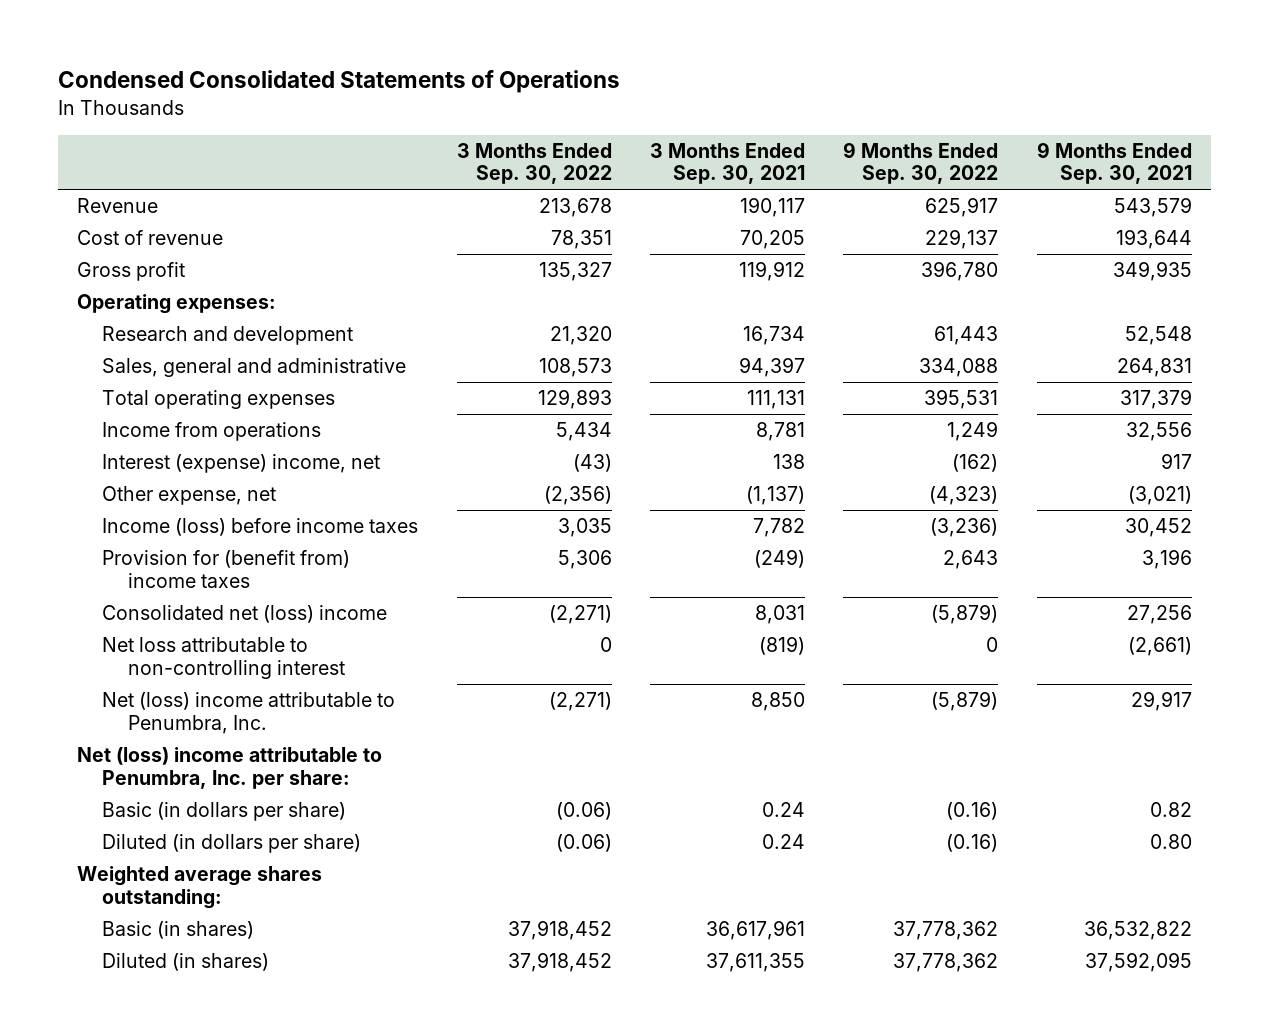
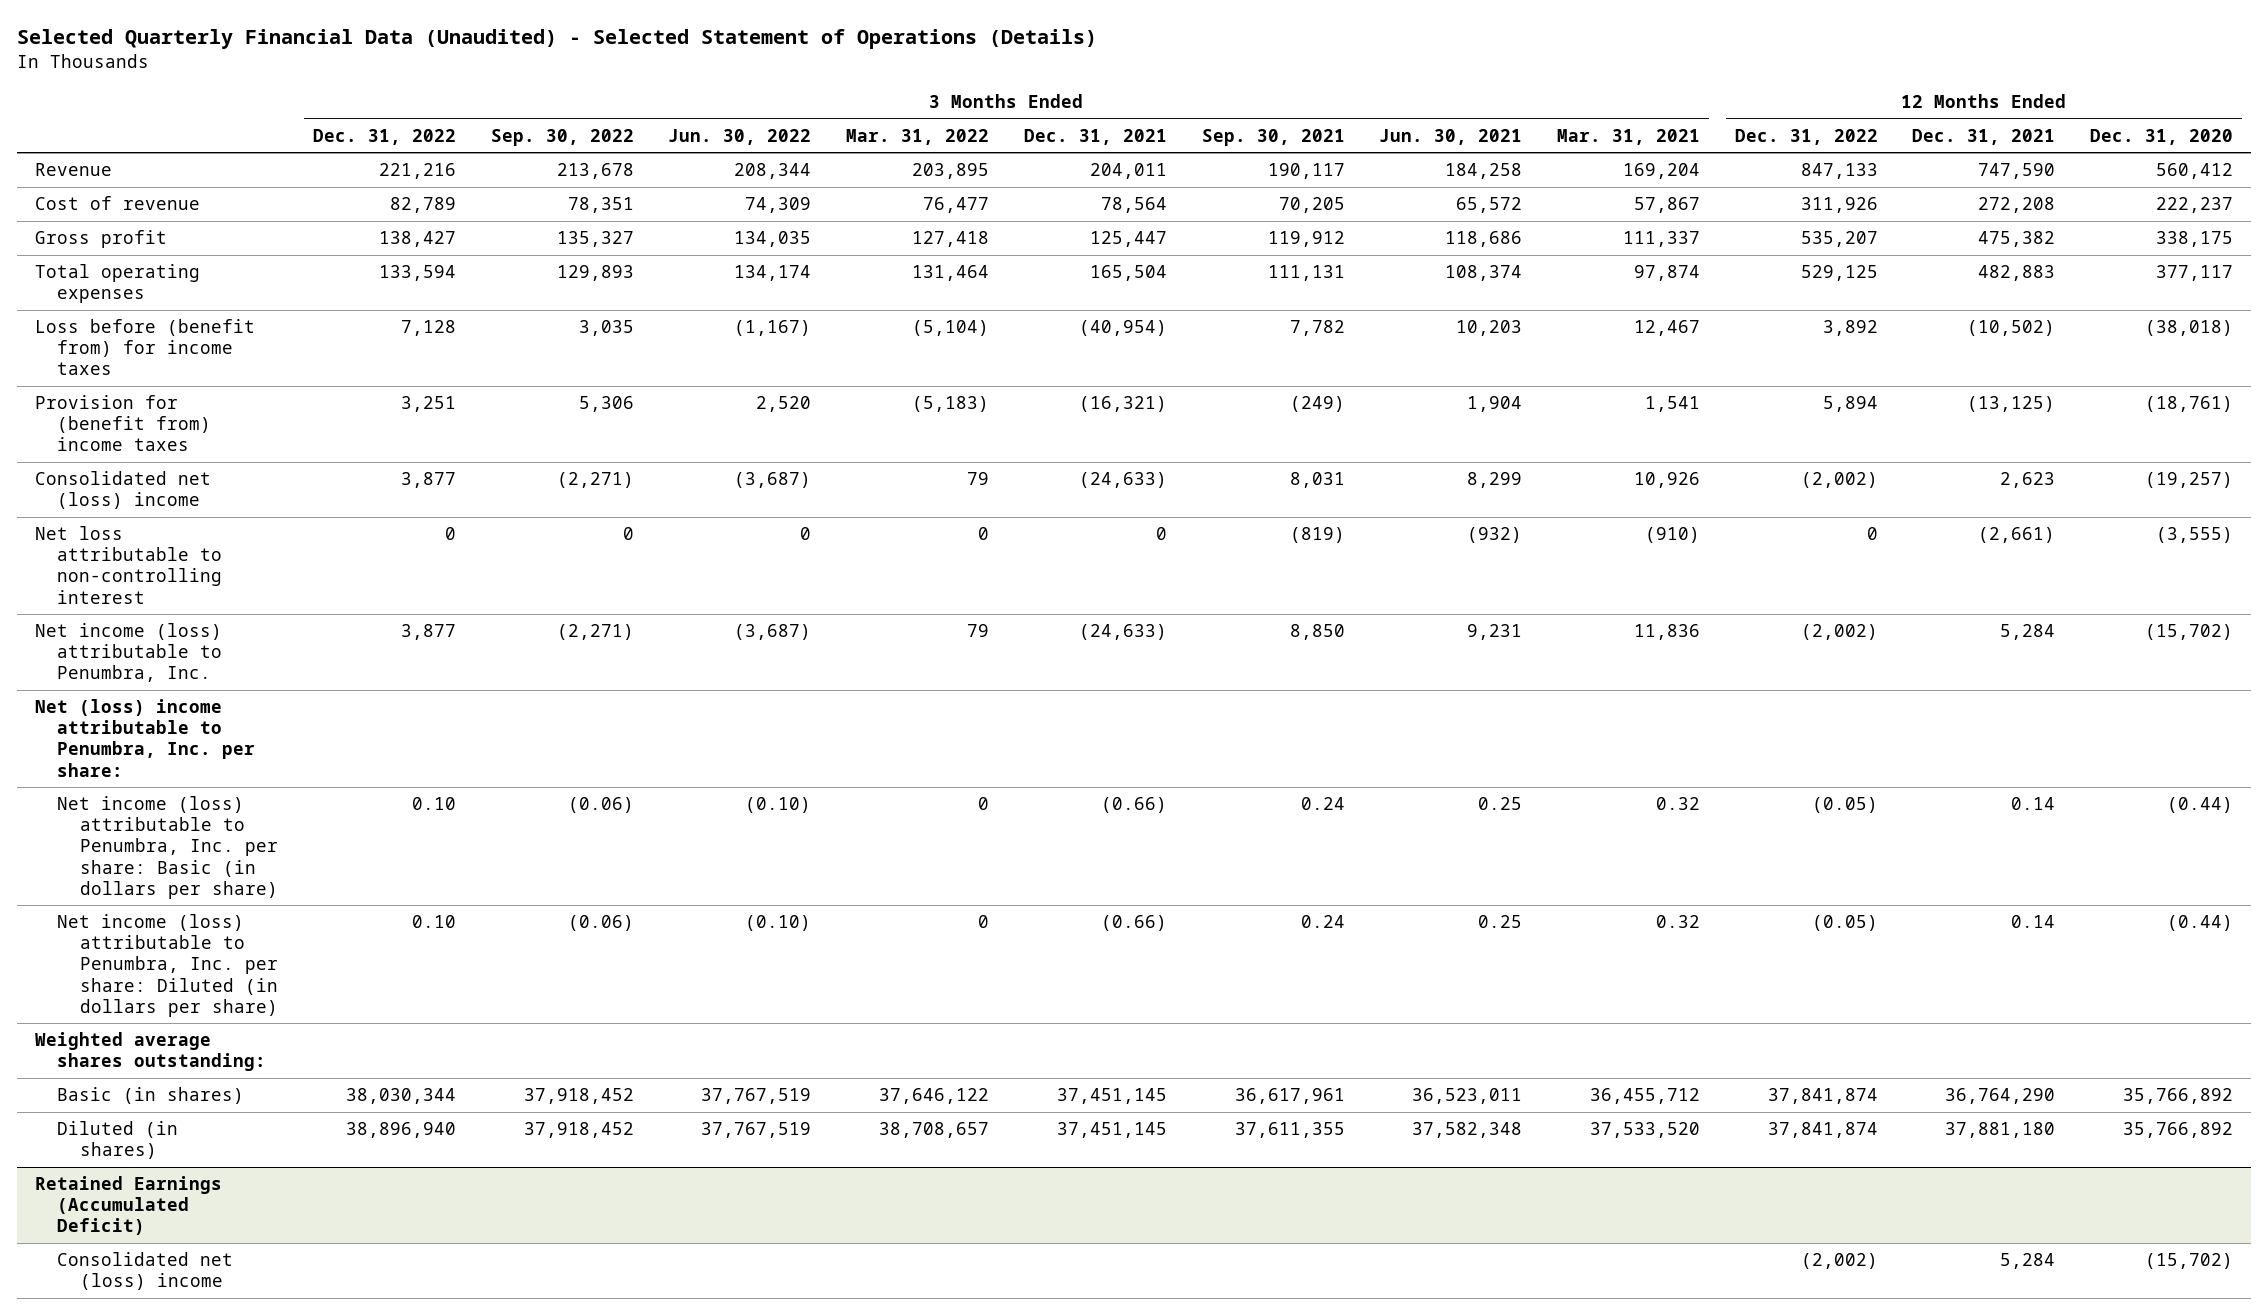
- Condensed Consolidated Statements of Operations
+ Selected Quarterly Financial Data (Unaudited) - Selected Statement of Operations (Details)
- | 3 Months Ended Sep. 30, 2022 | 3 Months Ended Sep. 30, 2021 | 9 Months Ended Sep. 30, 2022 | 9 Months Ended Sep. 30, 2021
+ | 3 Months Ended Dec. 31, 2022 | 3 Months Ended Sep. 30, 2022 | 3 Months Ended Jun. 30, 2022 | 3 Months Ended Mar. 31, 2022 | 3 Months Ended Dec. 31, 2021 | 3 Months Ended Sep. 30, 2021 | 3 Months Ended Jun. 30, 2021 | 3 Months Ended Mar. 31, 2021 | 12 Months Ended Dec. 31, 2022 | 12 Months Ended Dec. 31, 2021 | 12 Months Ended Dec. 31, 2020
- Operating expenses:
- Research and development | 21,320 | 16,734 | 61,443 | 52,548
- Sales, general and administrative | 108,573 | 94,397 | 334,088 | 264,831
- Income from operations | 5,434 | 8,781 | 1,249 | 32,556
- Interest (expense) income, net | (43) | 138 | (162) | 917
- Other expense, net | (2,356) | (1,137) | (4,323) | (3,021)
- Income (loss) before income taxes | 3,035 | 7,782 | (3,236) | 30,452
+ Loss before (benefit from) for income taxes | 7,128 | 3,035 | (1,167) | (5,104) | (40,954) | 7,782 | 10,203 | 12,467 | 3,892 | (10,502) | (38,018)
- Net (loss) income attributable to Penumbra, Inc. | (2,271) | 8,850 | (5,879) | 29,917
+ Net income (loss) attributable to Penumbra, Inc. | 3,877 | (2,271) | (3,687) | 79 | (24,633) | 8,850 | 9,231 | 11,836 | (2,002) | 5,284 | (15,702)
- Basic (in dollars per share) | (0.06) | 0.24 | (0.16) | 0.82
- Diluted (in dollars per share) | (0.06) | 0.24 | (0.16) | 0.80
+ Net income (loss) attributable to Penumbra, Inc. per share: Basic (in dollars per share) | 0.10 | (0.06) | (0.10) | 0 | (0.66) | 0.24 | 0.25 | 0.32 | (0.05) | 0.14 | (0.44)
+ Net income (loss) attributable to Penumbra, Inc. per share: Diluted (in dollars per share) | 0.10 | (0.06) | (0.10) | 0 | (0.66) | 0.24 | 0.25 | 0.32 | (0.05) | 0.14 | (0.44)
+ Retained Earnings (Accumulated Deficit)
+ Consolidated net (loss) income | | | | | | | | | (2,002) | 5,284 | (15,702)

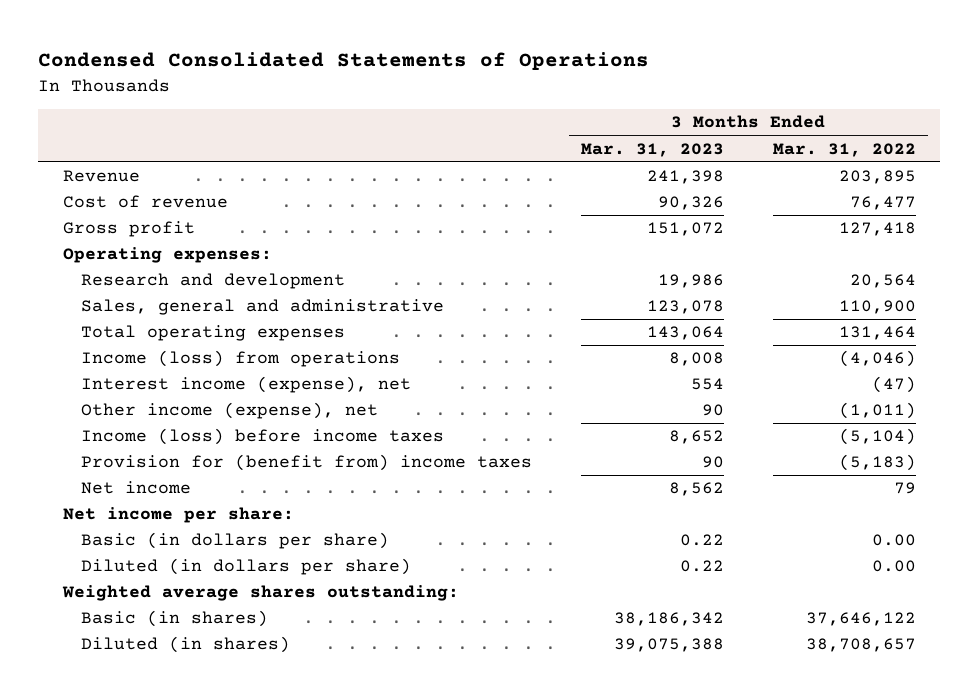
- Selected Quarterly Financial Data (Unaudited) - Selected Statement of Operations (Details)
+ Condensed Consolidated Statements of Operations
- | 3 Months Ended Dec. 31, 2022 | 3 Months Ended Sep. 30, 2022 | 3 Months Ended Jun. 30, 2022 | 3 Months Ended Mar. 31, 2022 | 3 Months Ended Dec. 31, 2021 | 3 Months Ended Sep. 30, 2021 | 3 Months Ended Jun. 30, 2021 | 3 Months Ended Mar. 31, 2021 | 12 Months Ended Dec. 31, 2022 | 12 Months Ended Dec. 31, 2021 | 12 Months Ended Dec. 31, 2020
+ | 3 Months Ended Mar. 31, 2023 | 3 Months Ended Mar. 31, 2022
+ Operating expenses:
+ Research and development | 19,986 | 20,564
+ Sales, general and administrative | 123,078 | 110,900
- Loss before (benefit from) for income taxes | 7,128 | 3,035 | (1,167) | (5,104) | (40,954) | 7,782 | 10,203 | 12,467 | 3,892 | (10,502) | (38,018)
+ Income (loss) from operations | 8,008 | (4,046)
+ Interest income (expense), net | 554 | (47)
+ Other income (expense), net | 90 | (1,011)
+ Income (loss) before income taxes | 8,652 | (5,104)
- Consolidated net (loss) income | 3,877 | (2,271) | (3,687) | 79 | (24,633) | 8,031 | 8,299 | 10,926 | (2,002) | 2,623 | (19,257)
- Net loss attributable to non-controlling interest | 0 | 0 | 0 | 0 | 0 | (819) | (932) | (910) | 0 | (2,661) | (3,555)
- Net income (loss) attributable to Penumbra, Inc. | 3,877 | (2,271) | (3,687) | 79 | (24,633) | 8,850 | 9,231 | 11,836 | (2,002) | 5,284 | (15,702)
- Net (loss) income attributable to Penumbra, Inc. per share:
- Net income (loss) attributable to Penumbra, Inc. per share: Basic (in dollars per share) | 0.10 | (0.06) | (0.10) | 0 | (0.66) | 0.24 | 0.25 | 0.32 | (0.05) | 0.14 | (0.44)
- Net income (loss) attributable to Penumbra, Inc. per share: Diluted (in dollars per share) | 0.10 | (0.06) | (0.10) | 0 | (0.66) | 0.24 | 0.25 | 0.32 | (0.05) | 0.14 | (0.44)
+ Net income | 8,562 | 79
+ Net income per share:
+ Basic (in dollars per share) | 0.22 | 0.00
+ Diluted (in dollars per share) | 0.22 | 0.00
- Retained Earnings (Accumulated Deficit)
- Consolidated net (loss) income | | | | | | | | | (2,002) | 5,284 | (15,702)

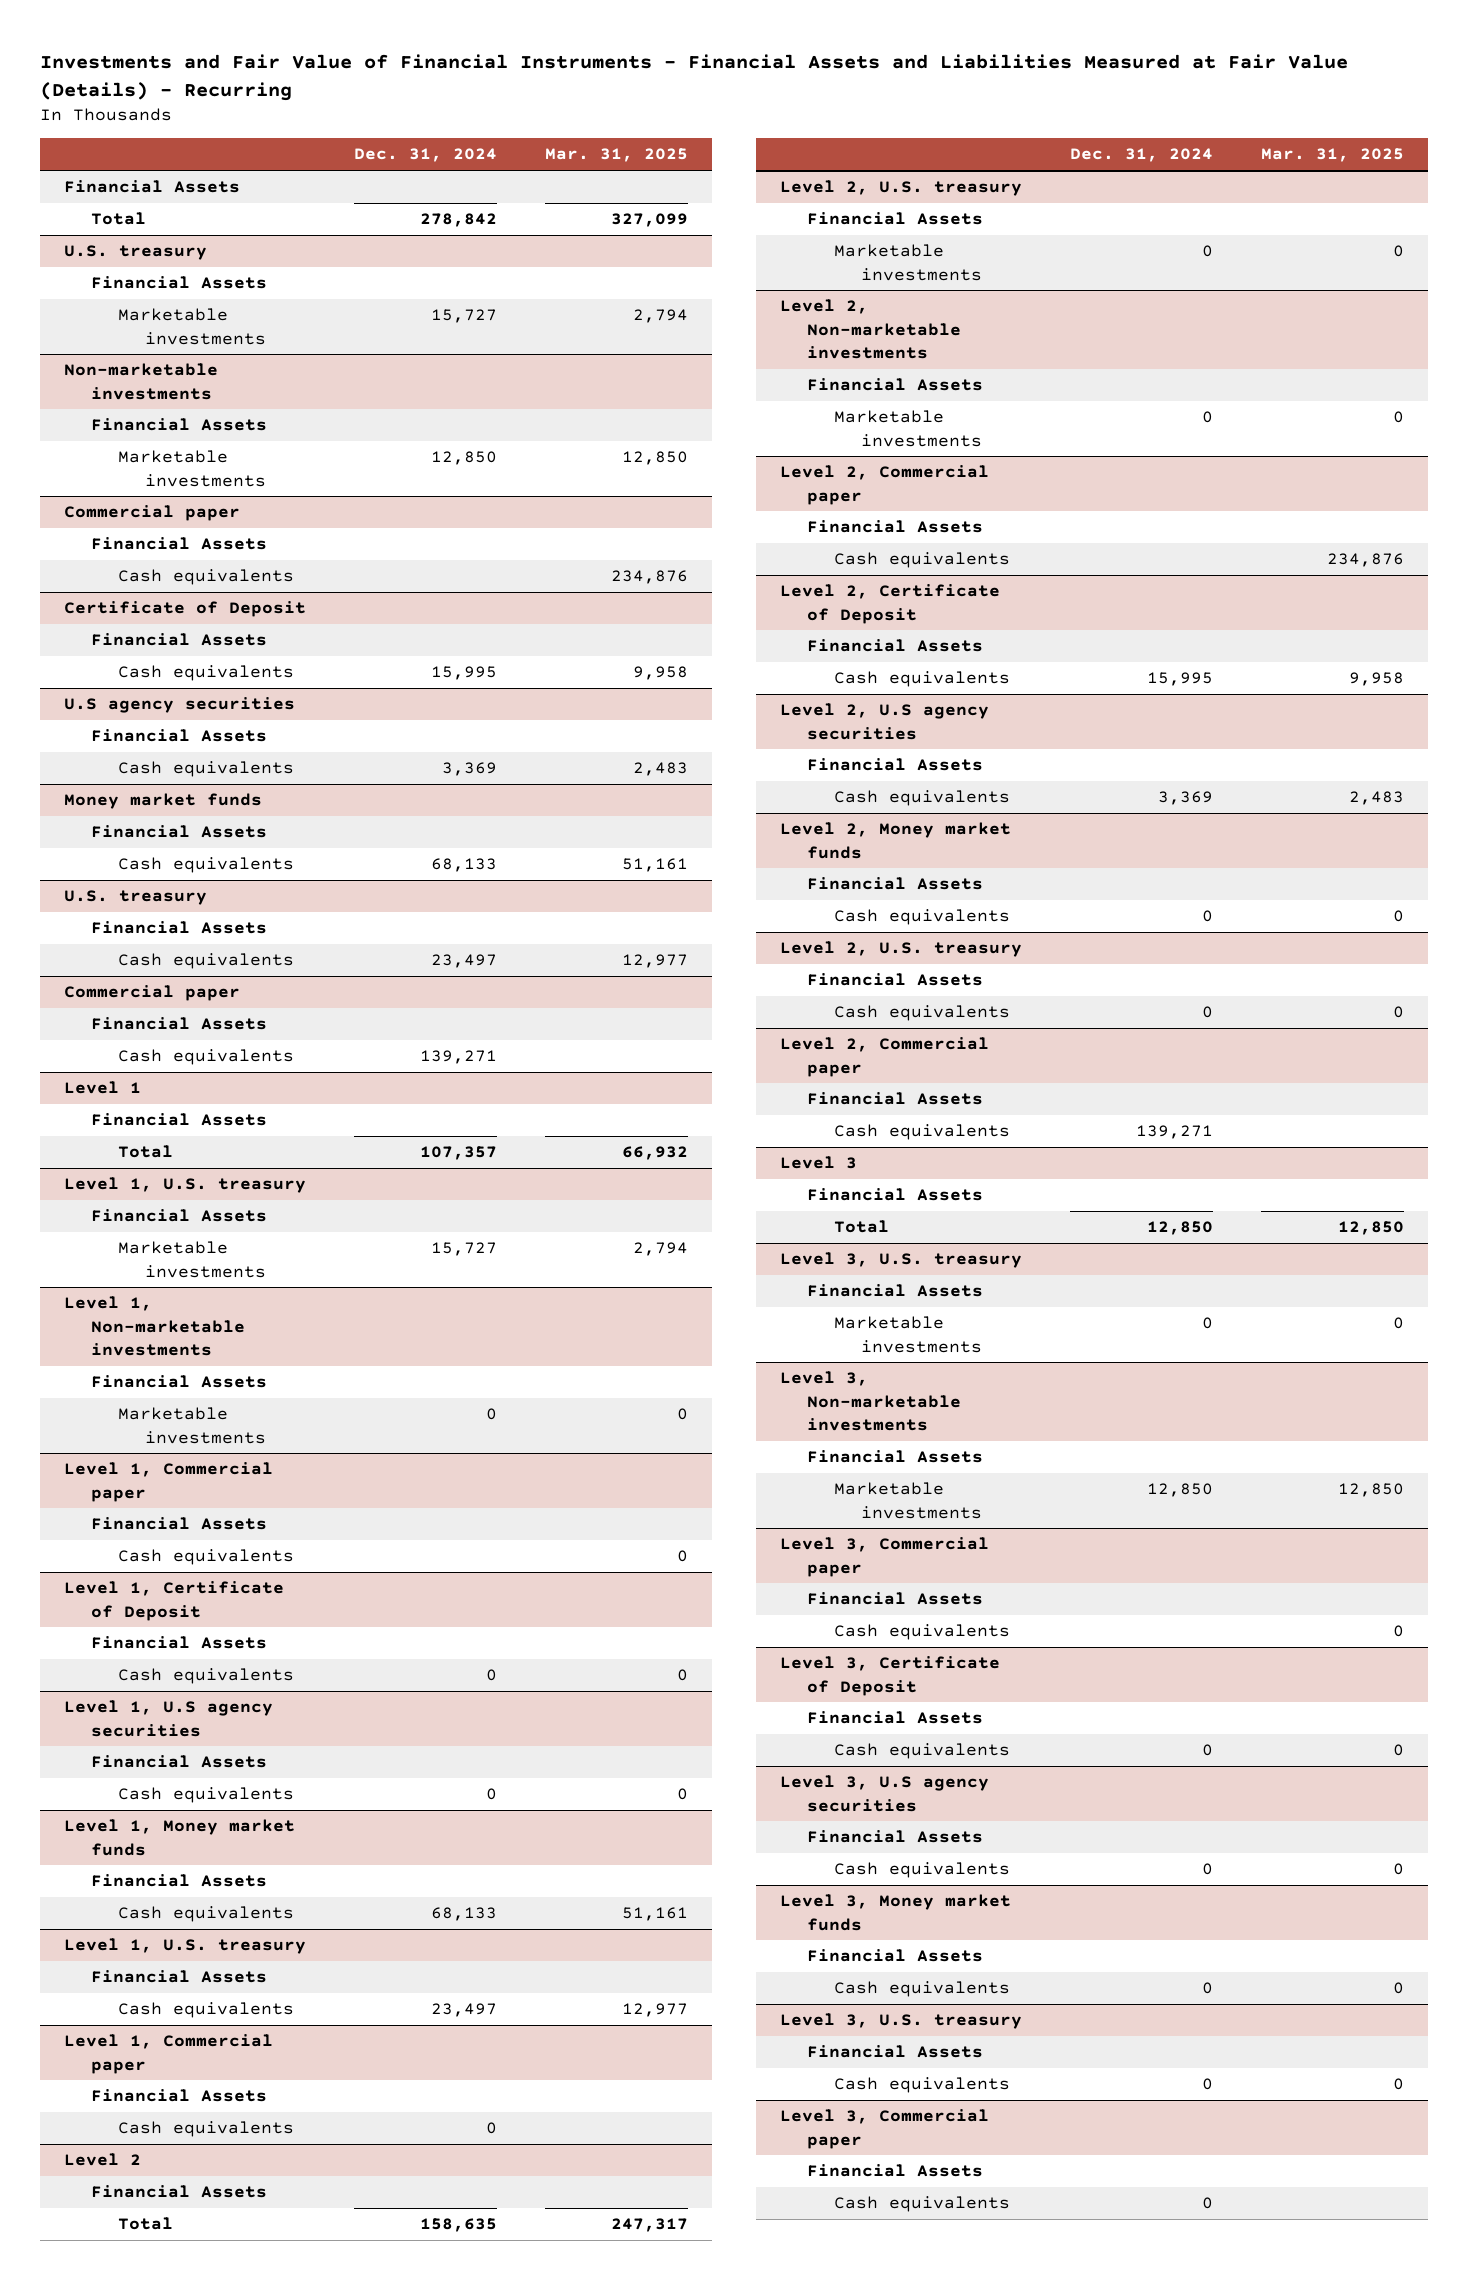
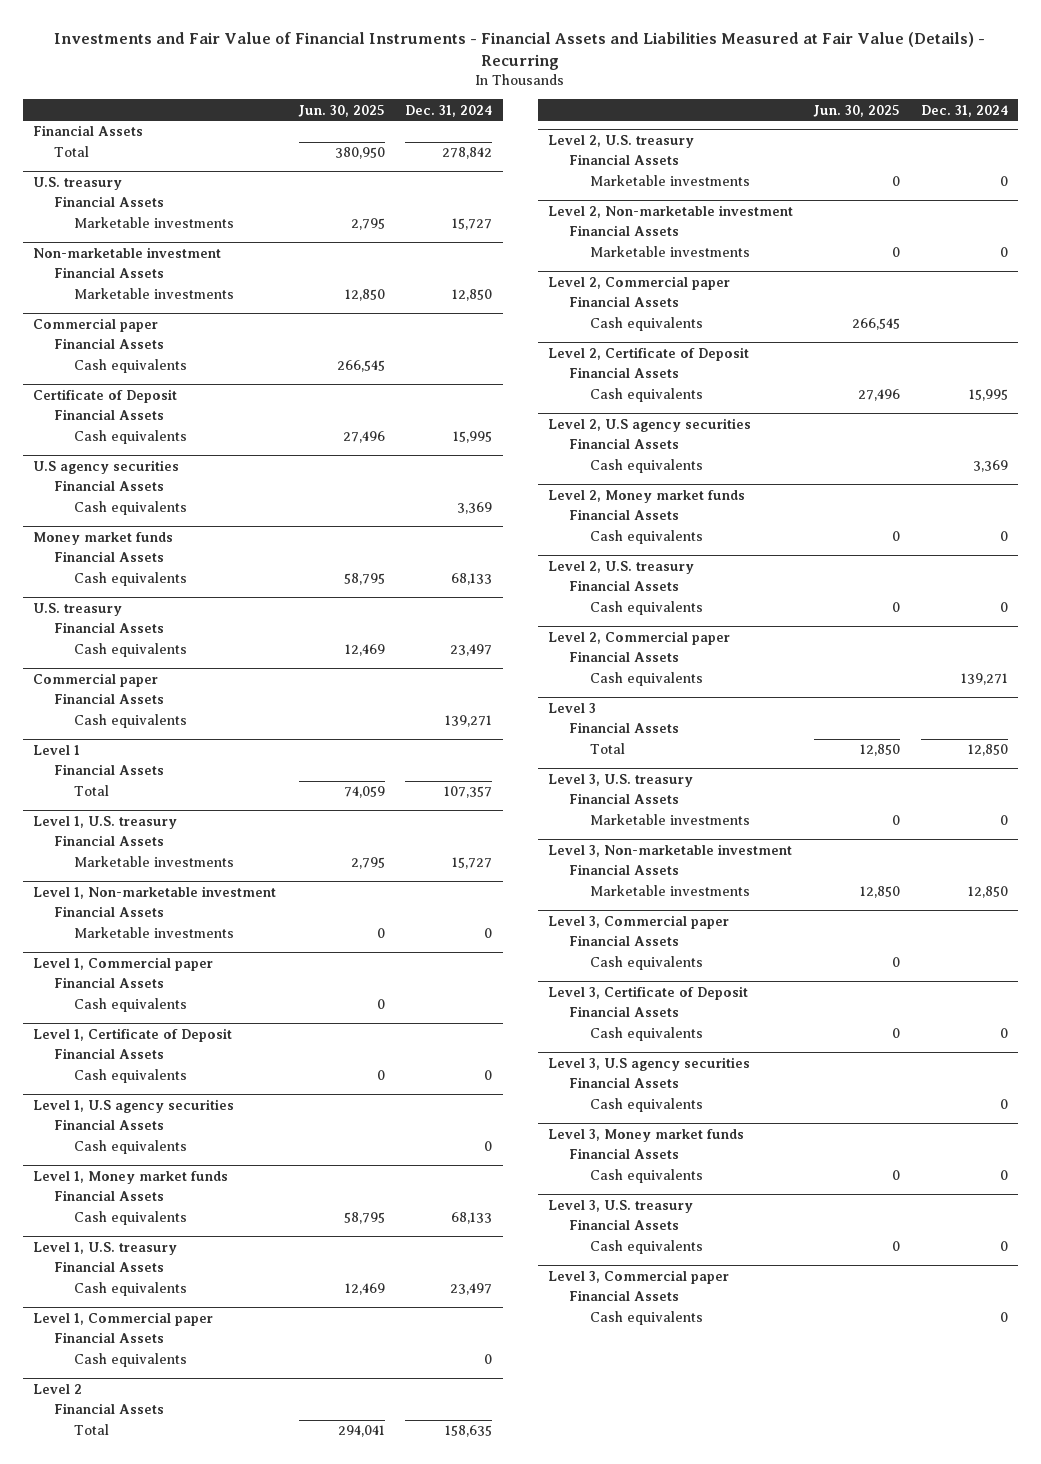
- | Dec. 31, 2024 | Mar. 31, 2025
+ | Jun. 30, 2025 | Dec. 31, 2024
- Non-marketable investments
+ Non-marketable investment
- Level 1, Non-marketable investments
+ Level 1, Non-marketable investment
- Level 2, Non-marketable investments
+ Level 2, Non-marketable investment
- Level 3, Non-marketable investments
+ Level 3, Non-marketable investment

